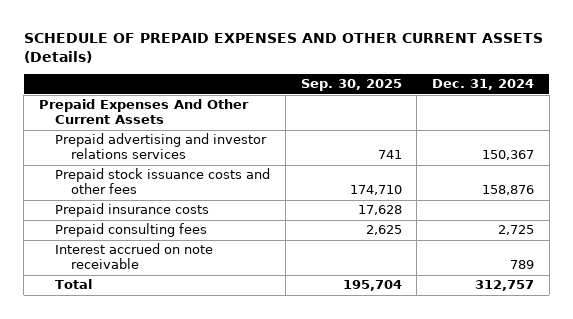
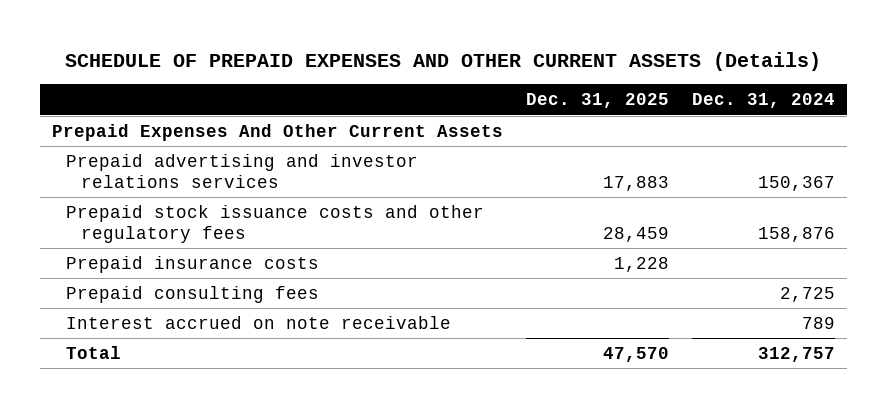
- | Sep. 30, 2025 | Dec. 31, 2024
+ | Dec. 31, 2025 | Dec. 31, 2024
- Prepaid stock issuance costs and other fees | 174,710 | 158,876
+ Prepaid stock issuance costs and other regulatory fees | 28,459 | 158,876

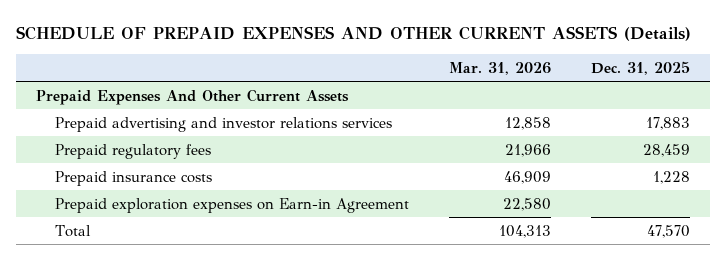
- | Dec. 31, 2025 | Dec. 31, 2024
+ | Mar. 31, 2026 | Dec. 31, 2025
- Prepaid stock issuance costs and other regulatory fees | 28,459 | 158,876
+ Prepaid regulatory fees | 21,966 | 28,459
- Prepaid consulting fees | | 2,725
- Interest accrued on note receivable | | 789
+ Prepaid exploration expenses on Earn-in Agreement | 22,580 |

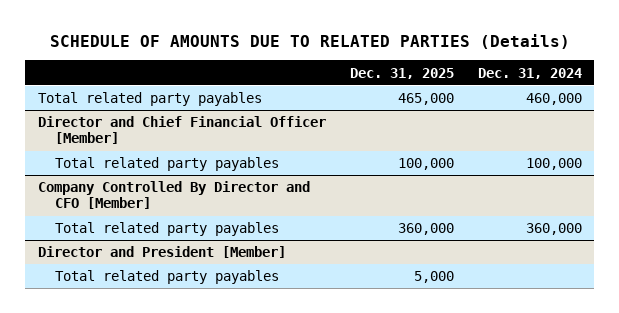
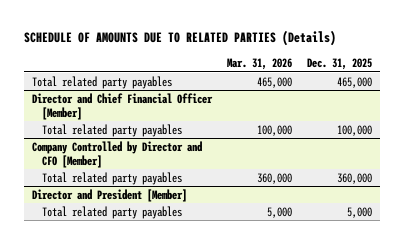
- | Dec. 31, 2025 | Dec. 31, 2024
+ | Mar. 31, 2026 | Dec. 31, 2025
- Company Controlled By Director and CFO [Member]
+ Company Controlled by Director and CFO [Member]

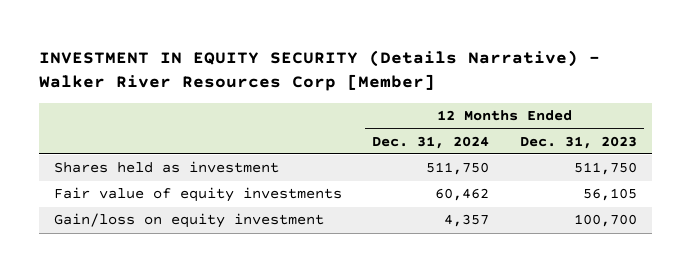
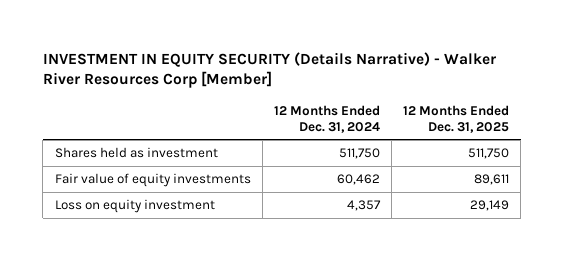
- | 12 Months Ended Dec. 31, 2024 | 12 Months Ended Dec. 31, 2023
+ | 12 Months Ended Dec. 31, 2024 | 12 Months Ended Dec. 31, 2025
- Gain/loss on equity investment | 4,357 | 100,700
+ Loss on equity investment | 4,357 | 29,149

